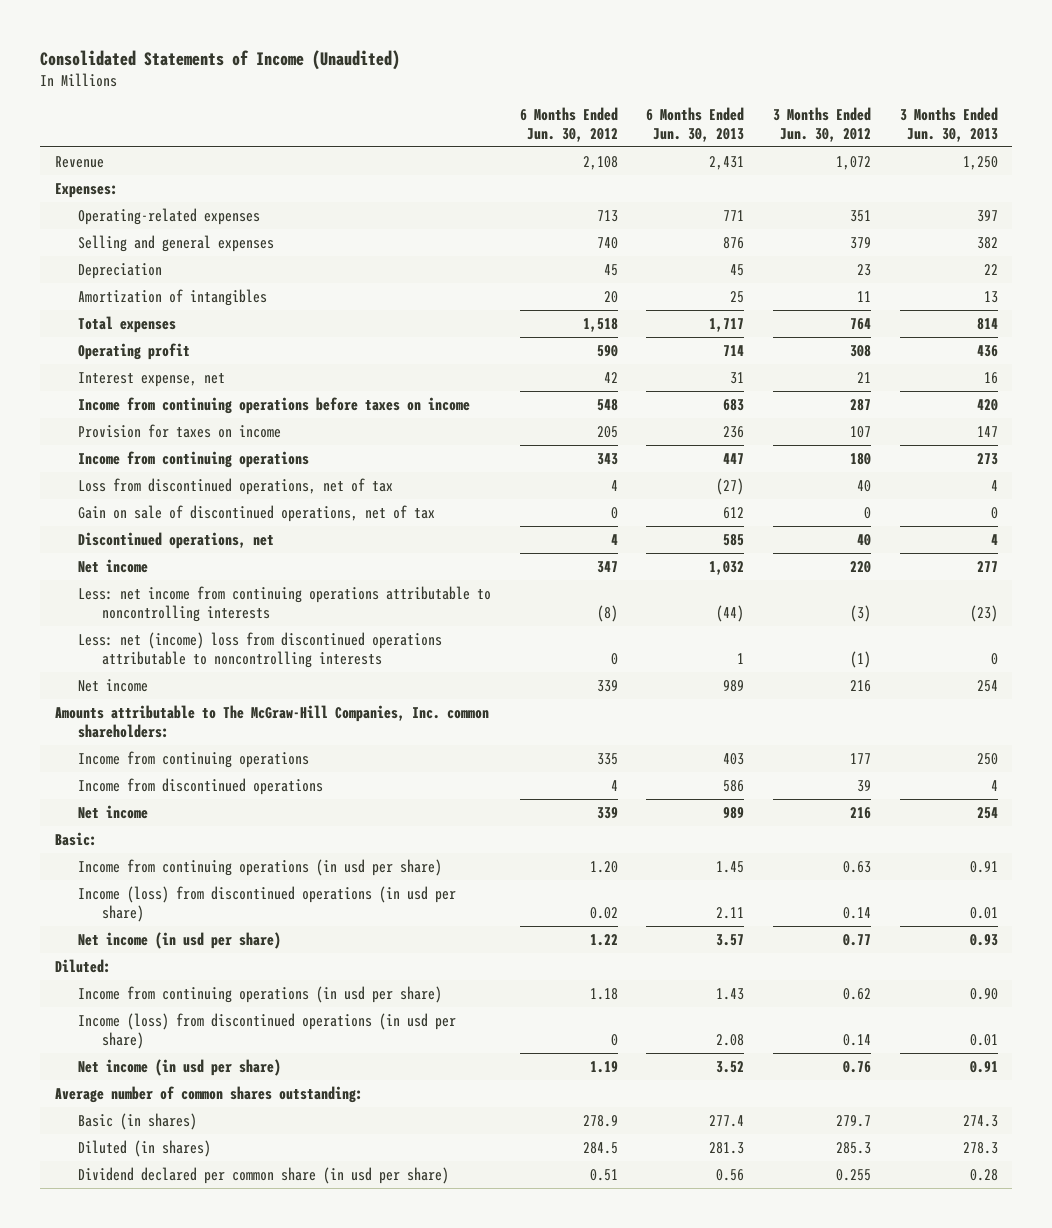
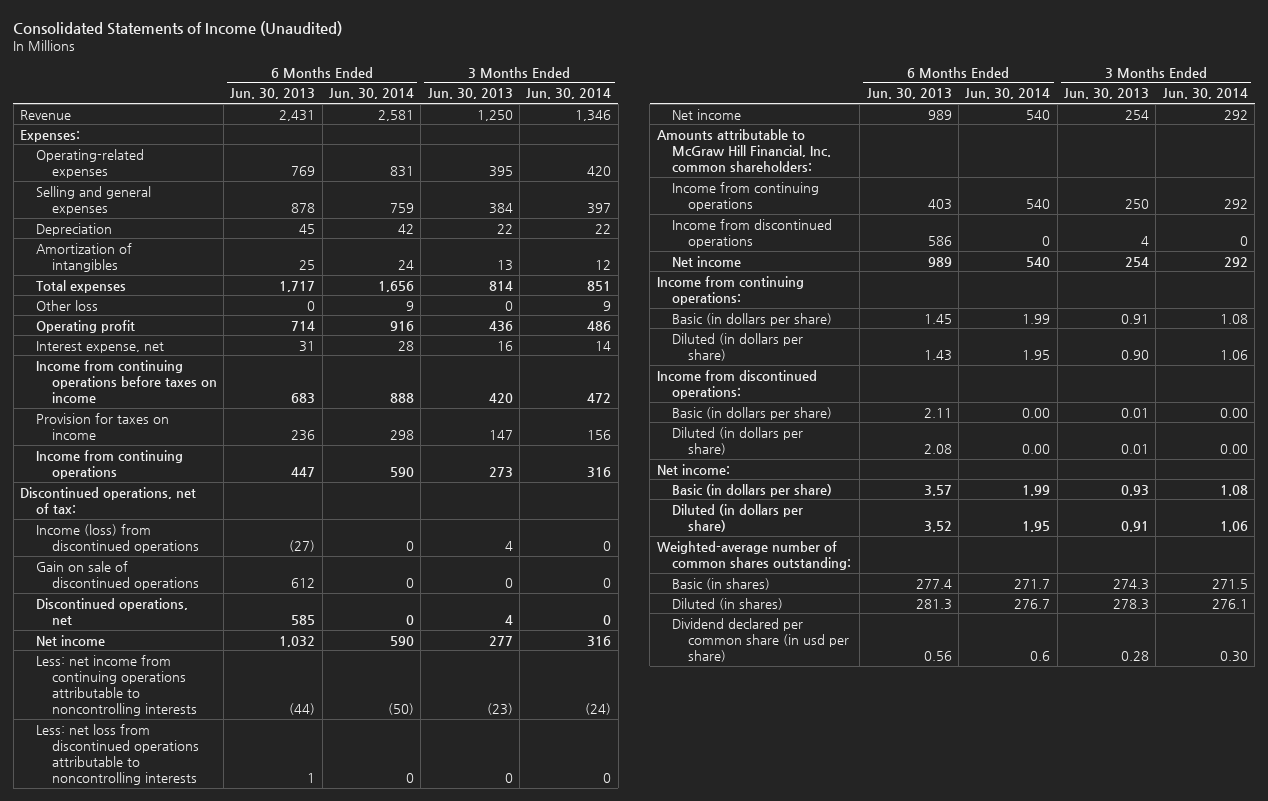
- | 6 Months Ended Jun. 30, 2012 | 6 Months Ended Jun. 30, 2013 | 3 Months Ended Jun. 30, 2012 | 3 Months Ended Jun. 30, 2013
+ | 6 Months Ended Jun. 30, 2013 | 6 Months Ended Jun. 30, 2014 | 3 Months Ended Jun. 30, 2013 | 3 Months Ended Jun. 30, 2014
- Operating-related expenses | 713 | 771 | 351 | 397
- Selling and general expenses | 740 | 876 | 379 | 382
+ Operating-related expenses | 769 | 831 | 395 | 420
+ Selling and general expenses | 878 | 759 | 384 | 397
+ Other loss | 0 | 9 | 0 | 9
- Loss from discontinued operations, net of tax | 4 | (27) | 40 | 4
- Gain on sale of discontinued operations, net of tax | 0 | 612 | 0 | 0
+ Discontinued operations, net of tax:
+ Income (loss) from discontinued operations | (27) | 0 | 4 | 0
+ Gain on sale of discontinued operations | 612 | 0 | 0 | 0
- Less: net (income) loss from discontinued operations attributable to noncontrolling interests | 0 | 1 | (1) | 0
+ Less: net loss from discontinued operations attributable to noncontrolling interests | 1 | 0 | 0 | 0
- Amounts attributable to The McGraw-Hill Companies, Inc. common shareholders:
+ Amounts attributable to McGraw Hill Financial, Inc. common shareholders:
- Basic:
- Income from continuing operations (in usd per share) | 1.20 | 1.45 | 0.63 | 0.91
- Income (loss) from discontinued operations (in usd per share) | 0.02 | 2.11 | 0.14 | 0.01
- Net income (in usd per share) | 1.22 | 3.57 | 0.77 | 0.93
- Diluted:
- Income from continuing operations (in usd per share) | 1.18 | 1.43 | 0.62 | 0.90
- Income (loss) from discontinued operations (in usd per share) | 0 | 2.08 | 0.14 | 0.01
- Net income (in usd per share) | 1.19 | 3.52 | 0.76 | 0.91
- Average number of common shares outstanding:
+ Income from continuing operations:
+ Basic (in dollars per share) | 1.45 | 1.99 | 0.91 | 1.08
+ Diluted (in dollars per share) | 1.43 | 1.95 | 0.90 | 1.06
+ Income from discontinued operations:
+ Basic (in dollars per share) | 2.11 | 0.00 | 0.01 | 0.00
+ Diluted (in dollars per share) | 2.08 | 0.00 | 0.01 | 0.00
+ Net income:
+ Basic (in dollars per share) | 3.57 | 1.99 | 0.93 | 1.08
+ Diluted (in dollars per share) | 3.52 | 1.95 | 0.91 | 1.06
+ Weighted-average number of common shares outstanding:

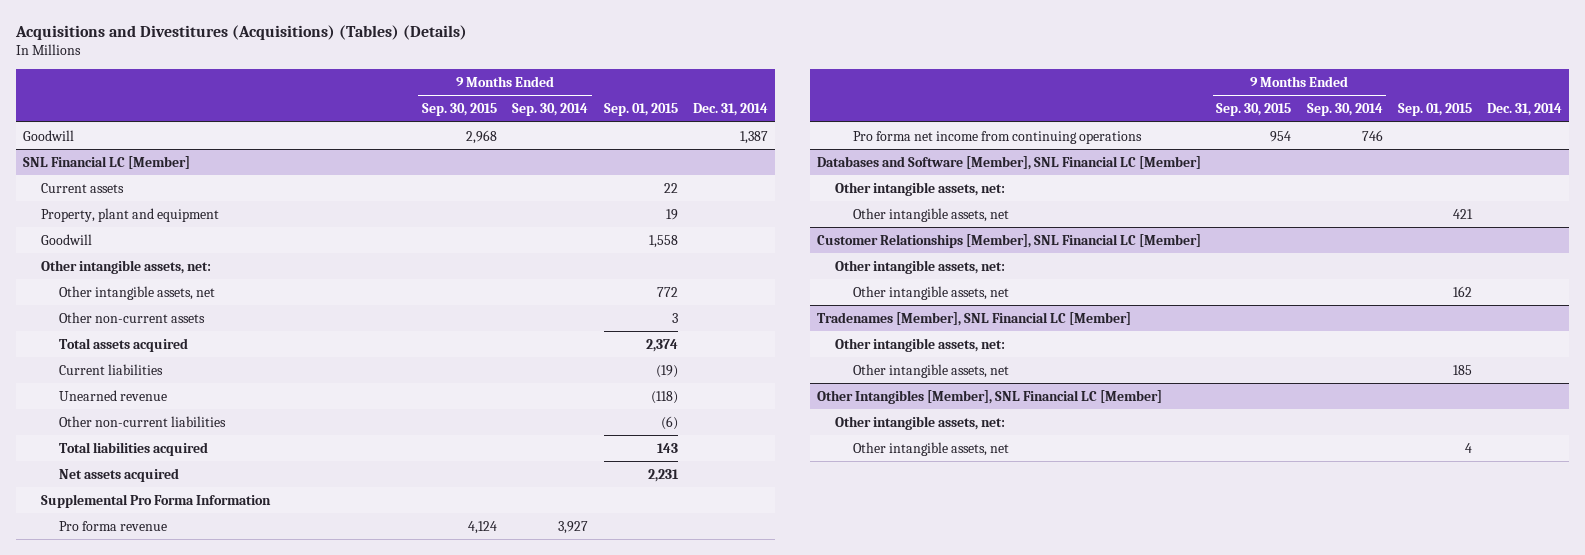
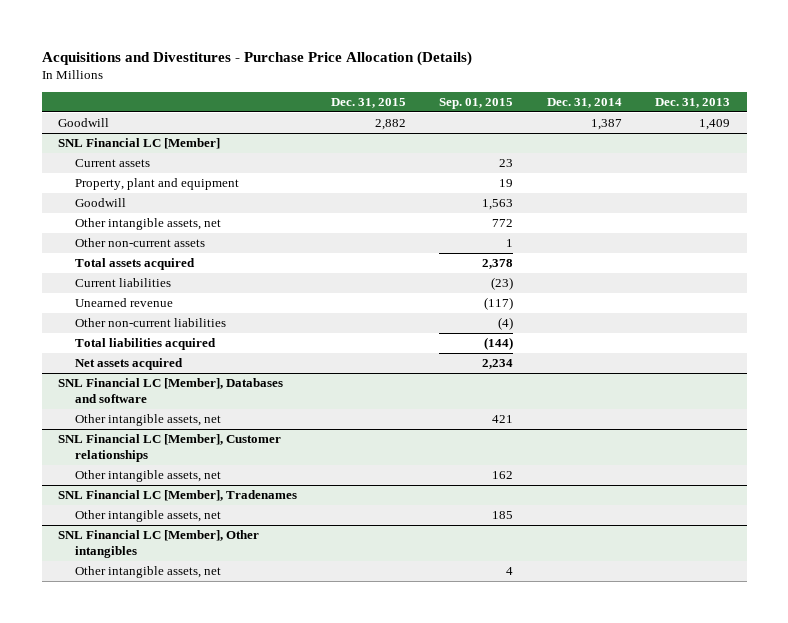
- Acquisitions and Divestitures (Acquisitions) (Tables) (Details)
+ Acquisitions and Divestitures - Purchase Price Allocation (Details)
- | 9 Months Ended Sep. 30, 2015 | 9 Months Ended Sep. 30, 2014 | Sep. 01, 2015 | Dec. 31, 2014
+ | Dec. 31, 2015 | Sep. 01, 2015 | Dec. 31, 2014 | Dec. 31, 2013
@ SNL Financial LC [Member]
- Current assets | | | 22 |
+ Current assets | | 23 | |
- Goodwill | | | 1,558 |
- Other intangible assets, net:
+ Goodwill | | 1,563 | |
- Other non-current assets | | | 3 |
- Total assets acquired | | | 2,374 |
- Current liabilities | | | (19) |
- Unearned revenue | | | (118) |
- Other non-current liabilities | | | (6) |
- Total liabilities acquired | | | 143 |
- Net assets acquired | | | 2,231 |
- Supplemental Pro Forma Information
- Pro forma revenue | 4,124 | 3,927 | |
- Pro forma net income from continuing operations | 954 | 746 | |
- Databases and Software [Member], SNL Financial LC [Member]
- Other intangible assets, net:
@ SNL Financial LC [Member]
+ Other non-current assets | | 1 | |
+ Total assets acquired | | 2,378 | |
+ Current liabilities | | (23) | |
+ Unearned revenue | | (117) | |
+ Other non-current liabilities | | (4) | |
+ Total liabilities acquired | | (144) | |
+ Net assets acquired | | 2,234 | |
+ SNL Financial LC [Member], Databases and software
- Customer Relationships [Member], SNL Financial LC [Member]
- Other intangible assets, net:
+ SNL Financial LC [Member], Customer relationships
- Tradenames [Member], SNL Financial LC [Member]
- Other intangible assets, net:
+ SNL Financial LC [Member], Tradenames
- Other Intangibles [Member], SNL Financial LC [Member]
- Other intangible assets, net:
+ SNL Financial LC [Member], Other intangibles

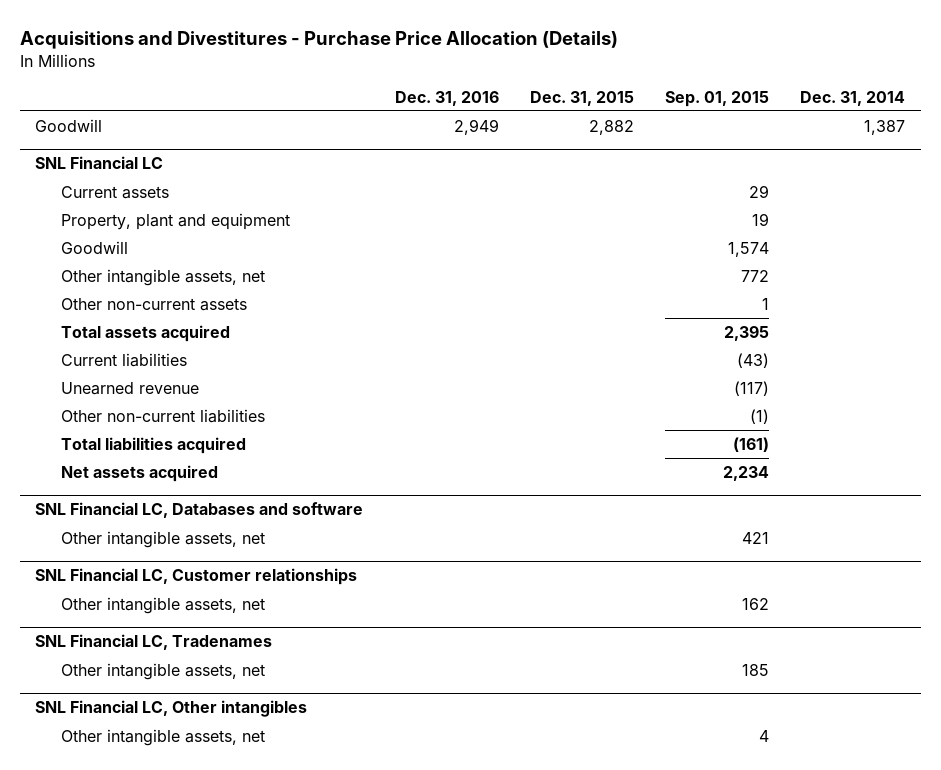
- | Dec. 31, 2015 | Sep. 01, 2015 | Dec. 31, 2014 | Dec. 31, 2013
+ | Dec. 31, 2016 | Dec. 31, 2015 | Sep. 01, 2015 | Dec. 31, 2014
- SNL Financial LC [Member]
- Current assets | | 23 | |
+ SNL Financial LC
+ Current assets | | | 29 |
- Goodwill | | 1,563 | |
+ Goodwill | | | 1,574 |
- Total assets acquired | | 2,378 | |
- Current liabilities | | (23) | |
+ Total assets acquired | | | 2,395 |
+ Current liabilities | | | (43) |
- Other non-current liabilities | | (4) | |
- Total liabilities acquired | | (144) | |
+ Other non-current liabilities | | | (1) |
+ Total liabilities acquired | | | (161) |
- SNL Financial LC [Member], Databases and software
+ SNL Financial LC, Databases and software
- SNL Financial LC [Member], Customer relationships
+ SNL Financial LC, Customer relationships
- SNL Financial LC [Member], Tradenames
+ SNL Financial LC, Tradenames
- SNL Financial LC [Member], Other intangibles
+ SNL Financial LC, Other intangibles

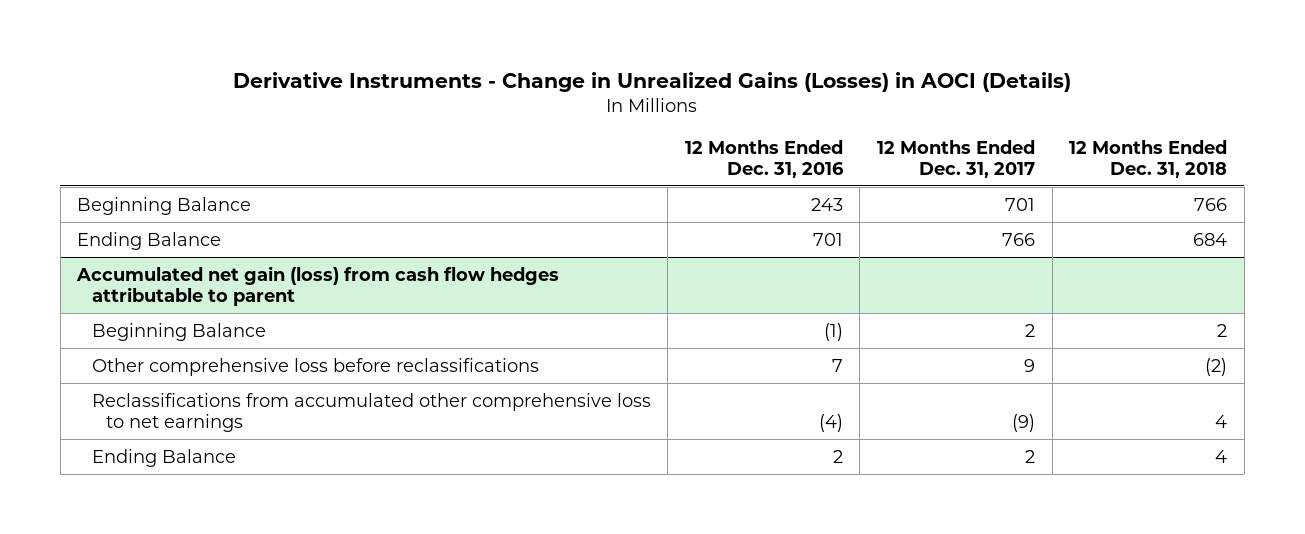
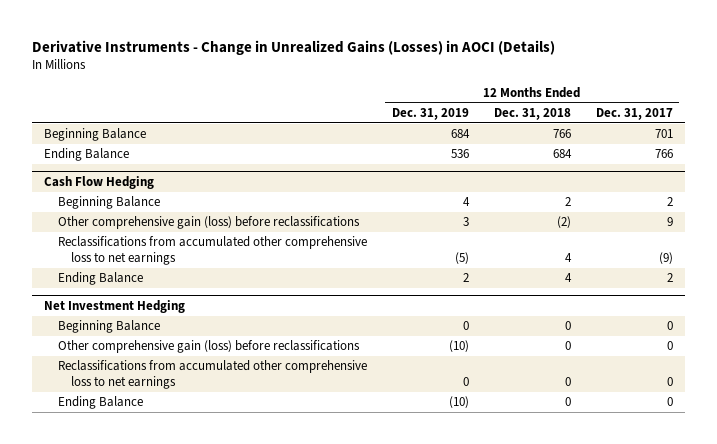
- | 12 Months Ended Dec. 31, 2016 | 12 Months Ended Dec. 31, 2017 | 12 Months Ended Dec. 31, 2018
+ | 12 Months Ended Dec. 31, 2019 | 12 Months Ended Dec. 31, 2018 | 12 Months Ended Dec. 31, 2017
- Accumulated net gain (loss) from cash flow hedges attributable to parent
+ Cash Flow Hedging
- Other comprehensive loss before reclassifications | 7 | 9 | (2)
+ Other comprehensive gain (loss) before reclassifications | 3 | (2) | 9
+ Net Investment Hedging
+ Beginning Balance | 0 | 0 | 0
+ Other comprehensive gain (loss) before reclassifications | (10) | 0 | 0
+ Reclassifications from accumulated other comprehensive loss to net earnings | 0 | 0 | 0
+ Ending Balance | (10) | 0 | 0

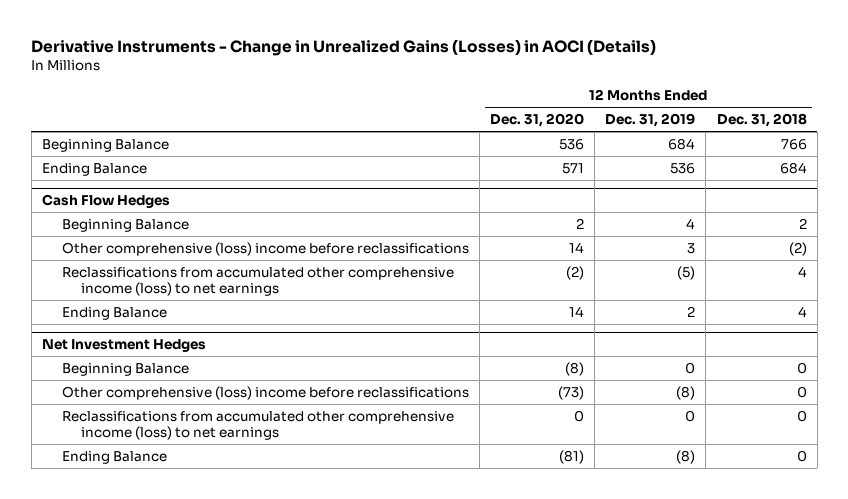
- | 12 Months Ended Dec. 31, 2019 | 12 Months Ended Dec. 31, 2018 | 12 Months Ended Dec. 31, 2017
+ | 12 Months Ended Dec. 31, 2020 | 12 Months Ended Dec. 31, 2019 | 12 Months Ended Dec. 31, 2018
- Cash Flow Hedging
+ Cash Flow Hedges
- Other comprehensive gain (loss) before reclassifications | 3 | (2) | 9
- Reclassifications from accumulated other comprehensive loss to net earnings | (5) | 4 | (9)
+ Other comprehensive (loss) income before reclassifications | 14 | 3 | (2)
+ Reclassifications from accumulated other comprehensive income (loss) to net earnings | (2) | (5) | 4
- Net Investment Hedging
+ Net Investment Hedges
- Other comprehensive gain (loss) before reclassifications | (10) | 0 | 0
- Reclassifications from accumulated other comprehensive loss to net earnings | 0 | 0 | 0
- Ending Balance | (10) | 0 | 0
+ Other comprehensive (loss) income before reclassifications | (73) | (8) | 0
+ Reclassifications from accumulated other comprehensive income (loss) to net earnings | 0 | 0 | 0
+ Ending Balance | (81) | (8) | 0

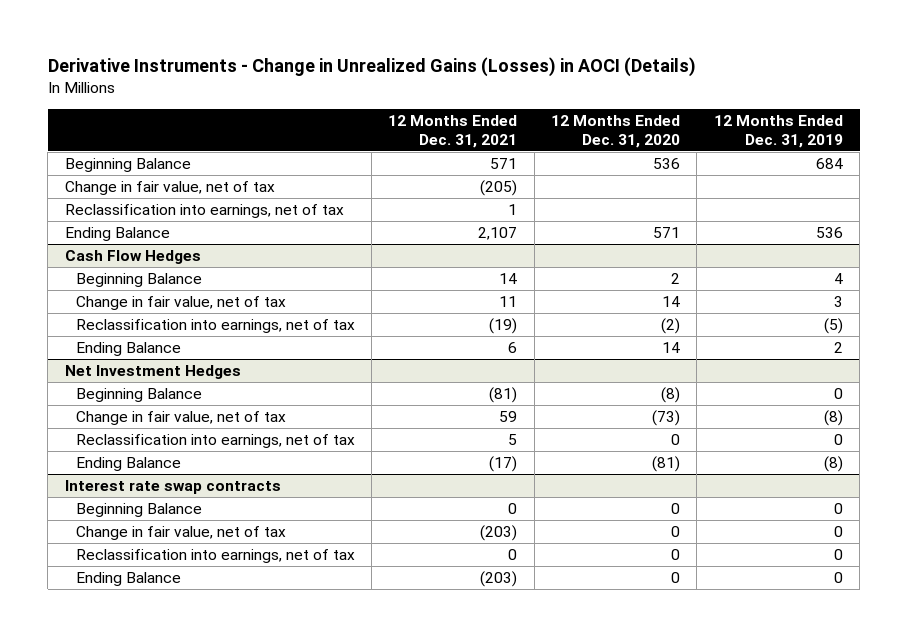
- | 12 Months Ended Dec. 31, 2020 | 12 Months Ended Dec. 31, 2019 | 12 Months Ended Dec. 31, 2018
+ | 12 Months Ended Dec. 31, 2021 | 12 Months Ended Dec. 31, 2020 | 12 Months Ended Dec. 31, 2019
+ Change in fair value, net of tax | (205) | |
+ Reclassification into earnings, net of tax | 1 | |
@ Cash Flow Hedges
- Other comprehensive (loss) income before reclassifications | 14 | 3 | (2)
- Reclassifications from accumulated other comprehensive income (loss) to net earnings | (2) | (5) | 4
+ Change in fair value, net of tax | 11 | 14 | 3
+ Reclassification into earnings, net of tax | (19) | (2) | (5)
@ Net Investment Hedges
- Other comprehensive (loss) income before reclassifications | (73) | (8) | 0
- Reclassifications from accumulated other comprehensive income (loss) to net earnings | 0 | 0 | 0
+ Change in fair value, net of tax | 59 | (73) | (8)
+ Reclassification into earnings, net of tax | 5 | 0 | 0
+ Interest rate swap contracts
+ Beginning Balance | 0 | 0 | 0
+ Change in fair value, net of tax | (203) | 0 | 0
+ Reclassification into earnings, net of tax | 0 | 0 | 0
+ Ending Balance | (203) | 0 | 0

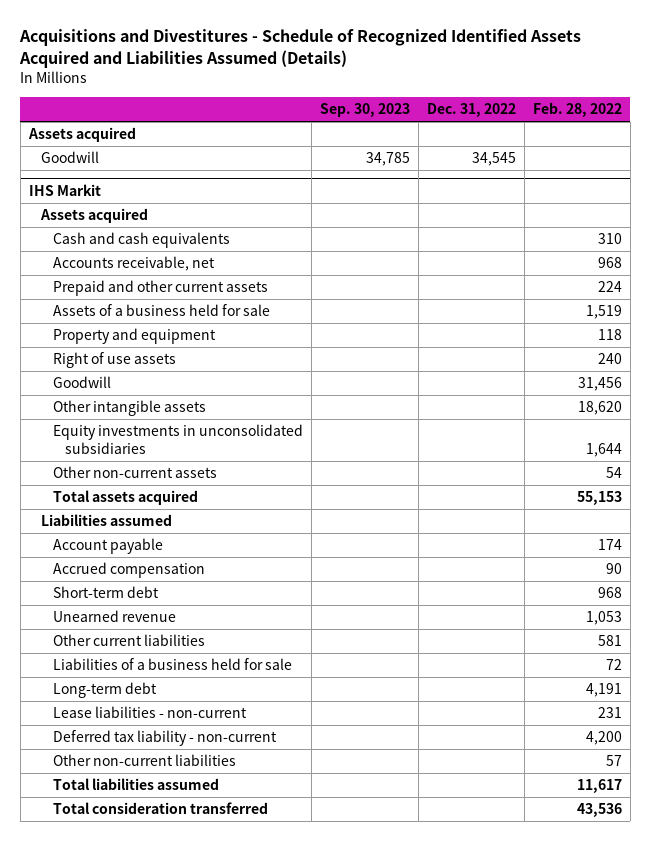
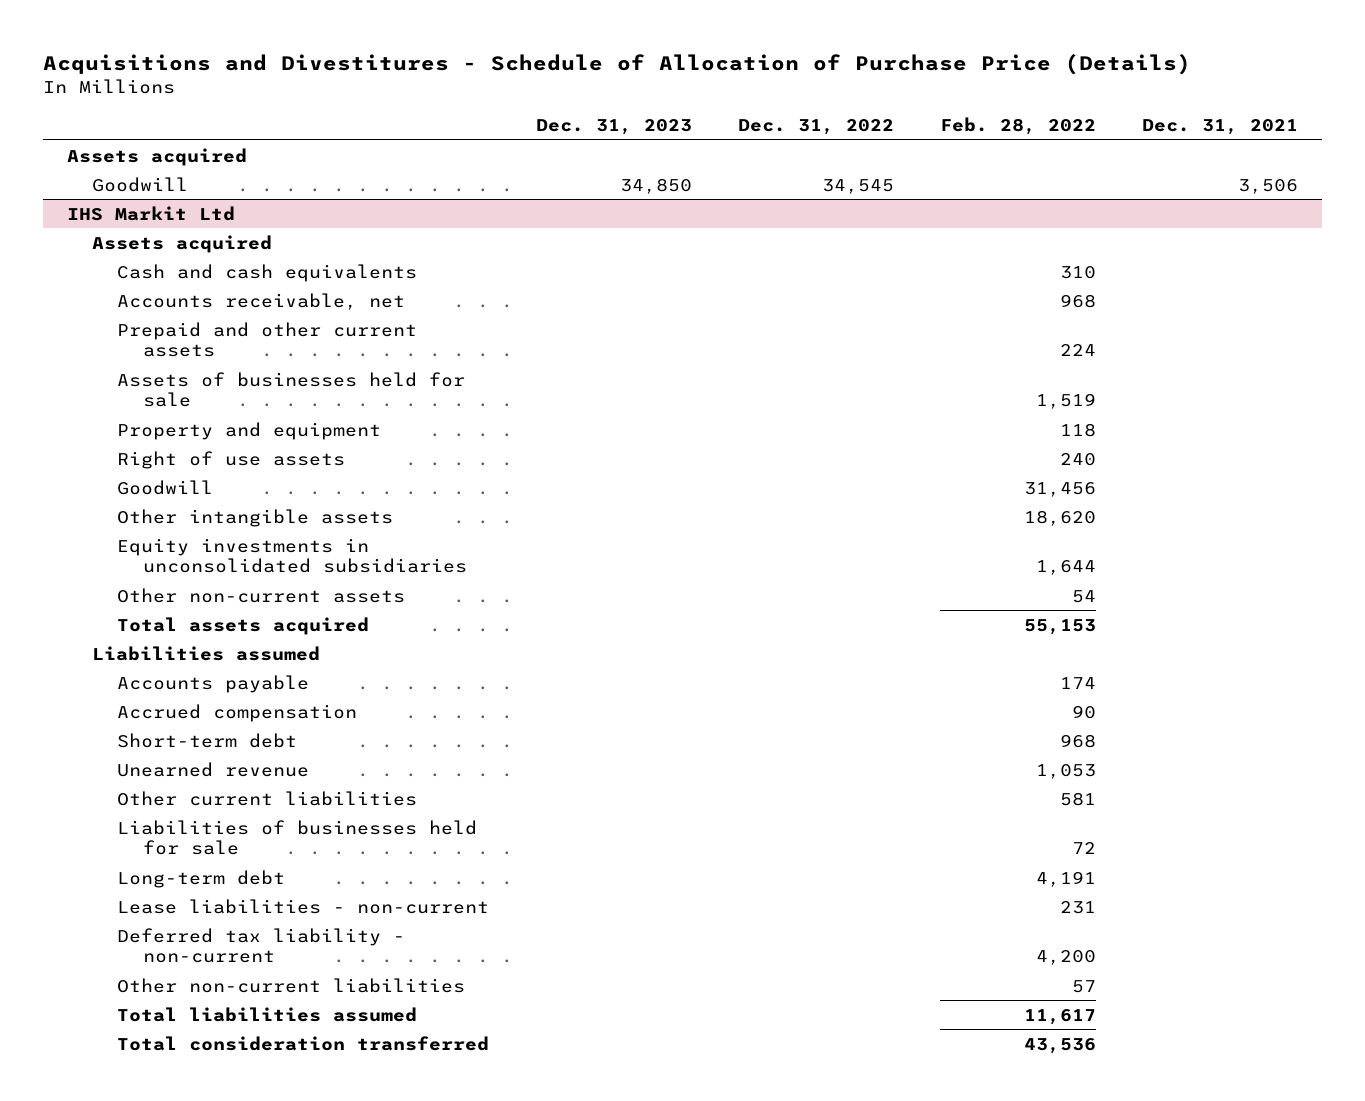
- Acquisitions and Divestitures - Schedule of Recognized Identified Assets Acquired and Liabilities Assumed (Details)
+ Acquisitions and Divestitures - Schedule of Allocation of Purchase Price (Details)
- | Sep. 30, 2023 | Dec. 31, 2022 | Feb. 28, 2022
+ | Dec. 31, 2023 | Dec. 31, 2022 | Feb. 28, 2022 | Dec. 31, 2021
- IHS Markit
+ IHS Markit Ltd
- Assets of a business held for sale | | | 1,519
+ Assets of businesses held for sale | | | 1,519 |
- Account payable | | | 174
+ Accounts payable | | | 174 |
- Liabilities of a business held for sale | | | 72
+ Liabilities of businesses held for sale | | | 72 |

